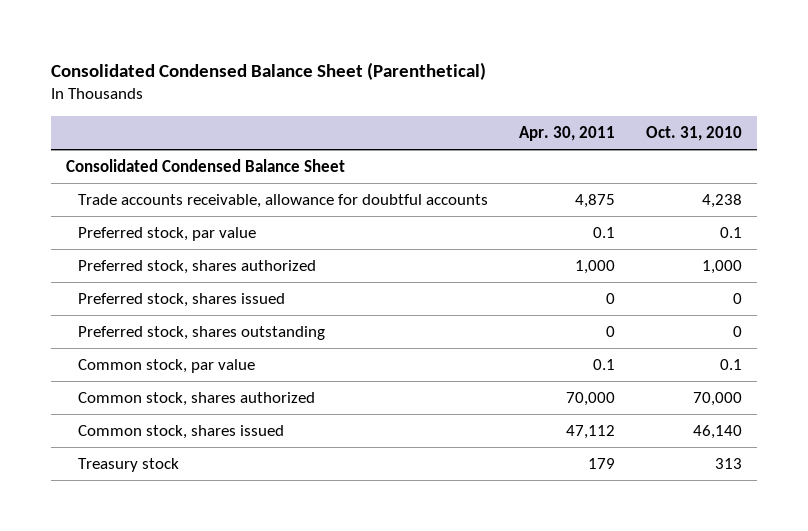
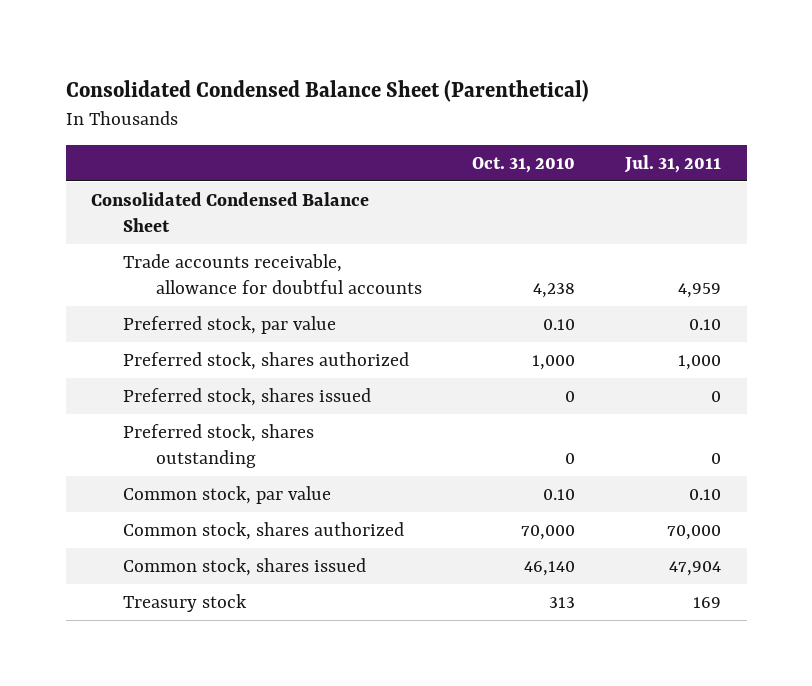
- | Apr. 30, 2011 | Oct. 31, 2010
+ | Oct. 31, 2010 | Jul. 31, 2011
- Preferred stock, par value | 0.1 | 0.1
+ Preferred stock, par value | 0.10 | 0.10
- Common stock, par value | 0.1 | 0.1
+ Common stock, par value | 0.10 | 0.10

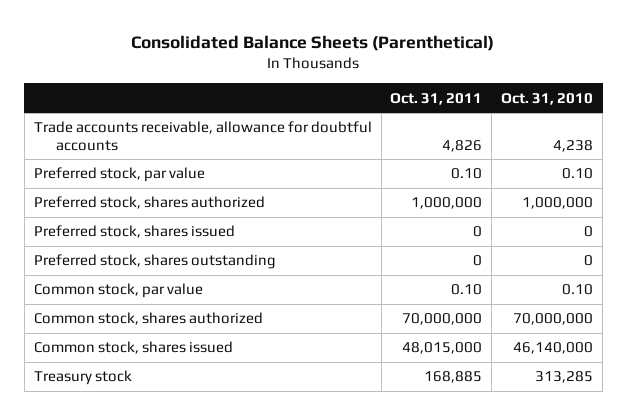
- Consolidated Condensed Balance Sheet (Parenthetical)
+ Consolidated Balance Sheets (Parenthetical)
- | Oct. 31, 2010 | Jul. 31, 2011
+ | Oct. 31, 2011 | Oct. 31, 2010
- Consolidated Condensed Balance Sheet
- Preferred stock, shares authorized | 1,000 | 1,000
+ Preferred stock, shares authorized | 1,000,000 | 1,000,000
- Common stock, shares authorized | 70,000 | 70,000
- Common stock, shares issued | 46,140 | 47,904
- Treasury stock | 313 | 169
+ Common stock, shares authorized | 70,000,000 | 70,000,000
+ Common stock, shares issued | 48,015,000 | 46,140,000
+ Treasury stock | 168,885 | 313,285

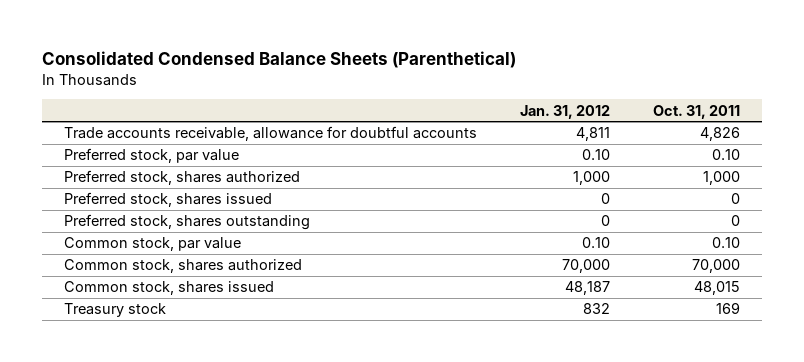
- Consolidated Balance Sheets (Parenthetical)
+ Consolidated Condensed Balance Sheets (Parenthetical)
- | Oct. 31, 2011 | Oct. 31, 2010
+ | Jan. 31, 2012 | Oct. 31, 2011
- Preferred stock, shares authorized | 1,000,000 | 1,000,000
+ Preferred stock, shares authorized | 1,000 | 1,000
- Common stock, shares authorized | 70,000,000 | 70,000,000
- Common stock, shares issued | 48,015,000 | 46,140,000
- Treasury stock | 168,885 | 313,285
+ Common stock, shares authorized | 70,000 | 70,000
+ Common stock, shares issued | 48,187 | 48,015
+ Treasury stock | 832 | 169

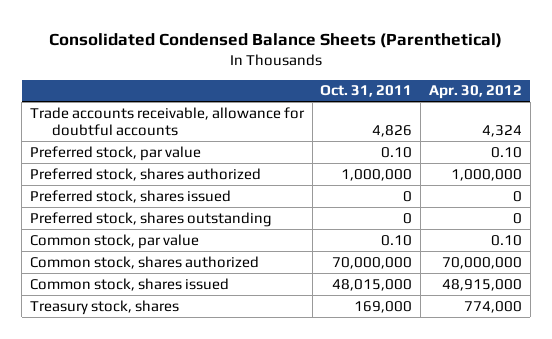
- | Jan. 31, 2012 | Oct. 31, 2011
+ | Oct. 31, 2011 | Apr. 30, 2012
- Preferred stock, shares authorized | 1,000 | 1,000
+ Preferred stock, shares authorized | 1,000,000 | 1,000,000
- Common stock, shares authorized | 70,000 | 70,000
- Common stock, shares issued | 48,187 | 48,015
- Treasury stock | 832 | 169
+ Common stock, shares authorized | 70,000,000 | 70,000,000
+ Common stock, shares issued | 48,015,000 | 48,915,000
+ Treasury stock, shares | 169,000 | 774,000

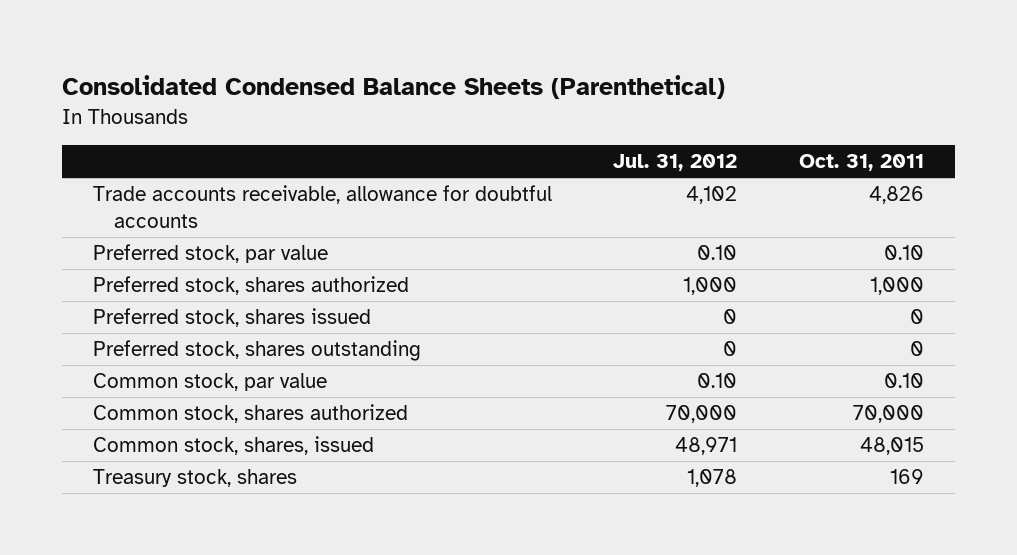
- | Oct. 31, 2011 | Apr. 30, 2012
+ | Jul. 31, 2012 | Oct. 31, 2011
- Preferred stock, shares authorized | 1,000,000 | 1,000,000
+ Preferred stock, shares authorized | 1,000 | 1,000
- Common stock, shares authorized | 70,000,000 | 70,000,000
- Common stock, shares issued | 48,015,000 | 48,915,000
- Treasury stock, shares | 169,000 | 774,000
+ Common stock, shares authorized | 70,000 | 70,000
+ Common stock, shares, issued | 48,971 | 48,015
+ Treasury stock, shares | 1,078 | 169

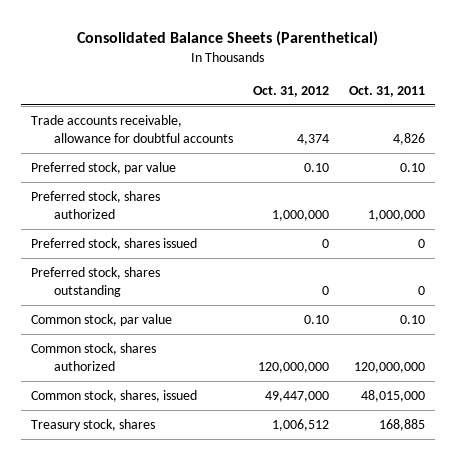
- Consolidated Condensed Balance Sheets (Parenthetical)
+ Consolidated Balance Sheets (Parenthetical)
- | Jul. 31, 2012 | Oct. 31, 2011
+ | Oct. 31, 2012 | Oct. 31, 2011
- Preferred stock, shares authorized | 1,000 | 1,000
+ Preferred stock, shares authorized | 1,000,000 | 1,000,000
- Common stock, shares authorized | 70,000 | 70,000
- Common stock, shares, issued | 48,971 | 48,015
- Treasury stock, shares | 1,078 | 169
+ Common stock, shares authorized | 120,000,000 | 120,000,000
+ Common stock, shares, issued | 49,447,000 | 48,015,000
+ Treasury stock, shares | 1,006,512 | 168,885

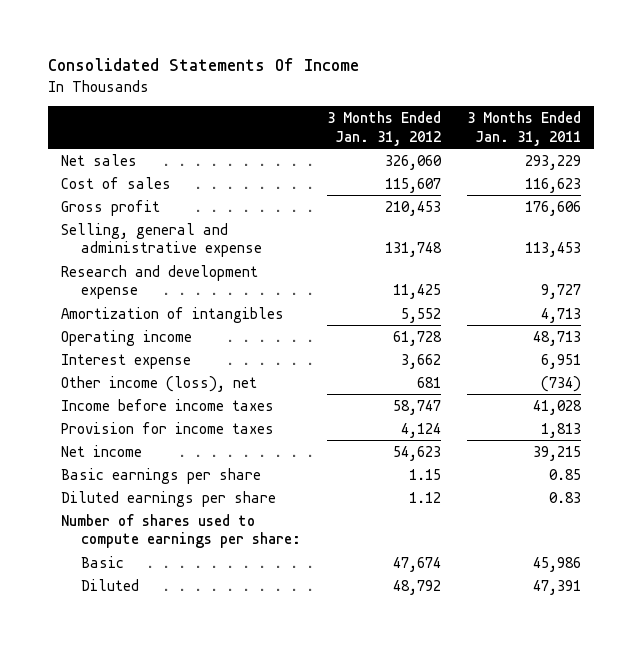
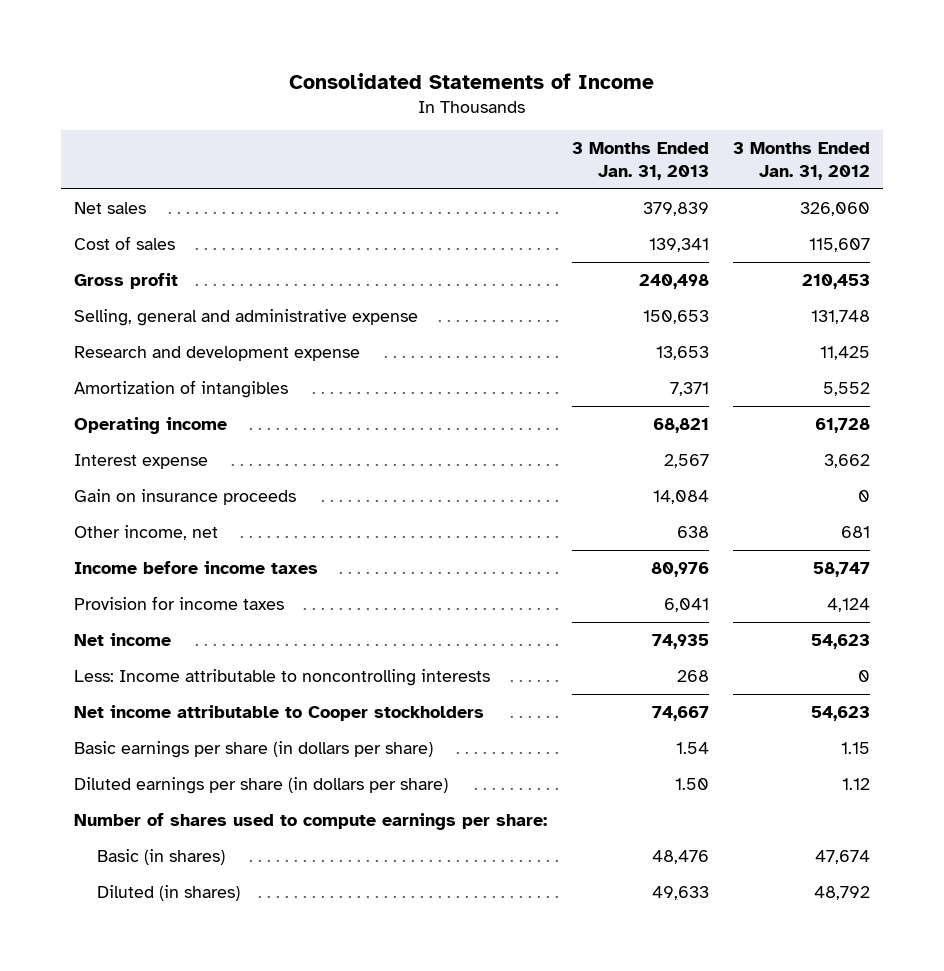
- Consolidated Statements Of Income
+ Consolidated Statements of Income
- | 3 Months Ended Jan. 31, 2012 | 3 Months Ended Jan. 31, 2011
+ | 3 Months Ended Jan. 31, 2013 | 3 Months Ended Jan. 31, 2012
- Other income (loss), net | 681 | (734)
+ Gain on insurance proceeds | 14,084 | 0
+ Other income, net | 638 | 681
- Basic earnings per share | 1.15 | 0.85
- Diluted earnings per share | 1.12 | 0.83
+ Less: Income attributable to noncontrolling interests | 268 | 0
+ Net income attributable to Cooper stockholders | 74,667 | 54,623
+ Basic earnings per share (in dollars per share) | 1.54 | 1.15
+ Diluted earnings per share (in dollars per share) | 1.50 | 1.12
- Basic | 47,674 | 45,986
- Diluted | 48,792 | 47,391
+ Basic (in shares) | 48,476 | 47,674
+ Diluted (in shares) | 49,633 | 48,792

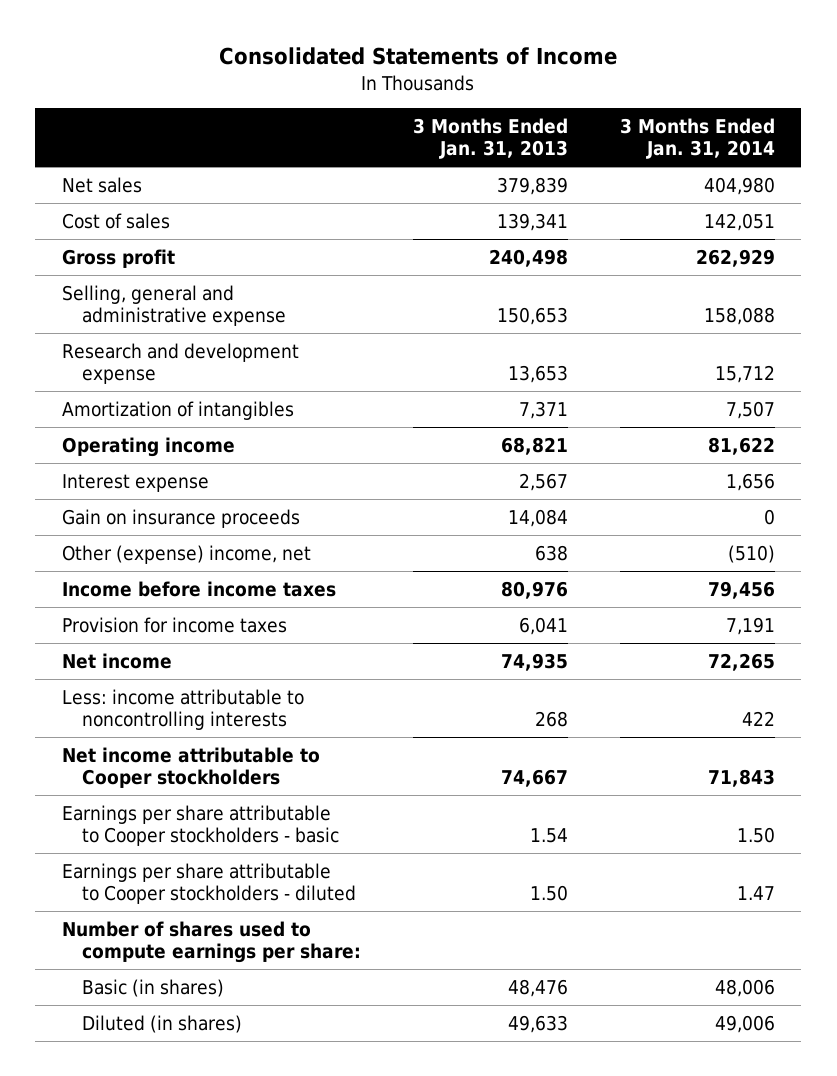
- | 3 Months Ended Jan. 31, 2013 | 3 Months Ended Jan. 31, 2012
+ | 3 Months Ended Jan. 31, 2013 | 3 Months Ended Jan. 31, 2014
- Other income, net | 638 | 681
+ Other (expense) income, net | 638 | (510)
- Less: Income attributable to noncontrolling interests | 268 | 0
+ Less: income attributable to noncontrolling interests | 268 | 422
- Basic earnings per share (in dollars per share) | 1.54 | 1.15
- Diluted earnings per share (in dollars per share) | 1.50 | 1.12
+ Earnings per share attributable to Cooper stockholders - basic | 1.54 | 1.50
+ Earnings per share attributable to Cooper stockholders - diluted | 1.50 | 1.47

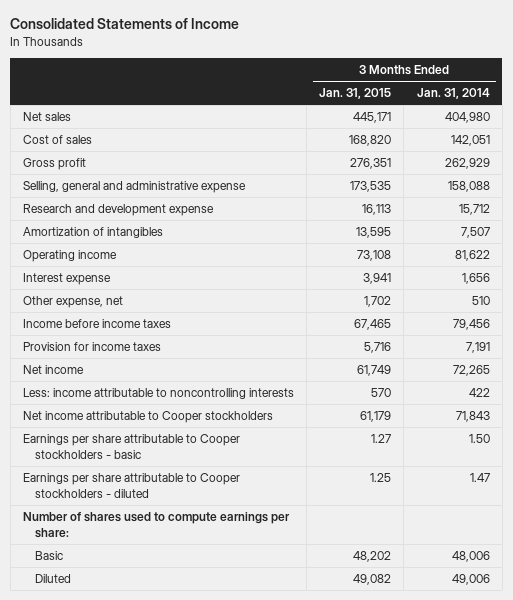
- | 3 Months Ended Jan. 31, 2013 | 3 Months Ended Jan. 31, 2014
+ | 3 Months Ended Jan. 31, 2015 | 3 Months Ended Jan. 31, 2014
- Gain on insurance proceeds | 14,084 | 0
- Other (expense) income, net | 638 | (510)
+ Other expense, net | 1,702 | 510
- Basic (in shares) | 48,476 | 48,006
- Diluted (in shares) | 49,633 | 49,006
+ Basic | 48,202 | 48,006
+ Diluted | 49,082 | 49,006

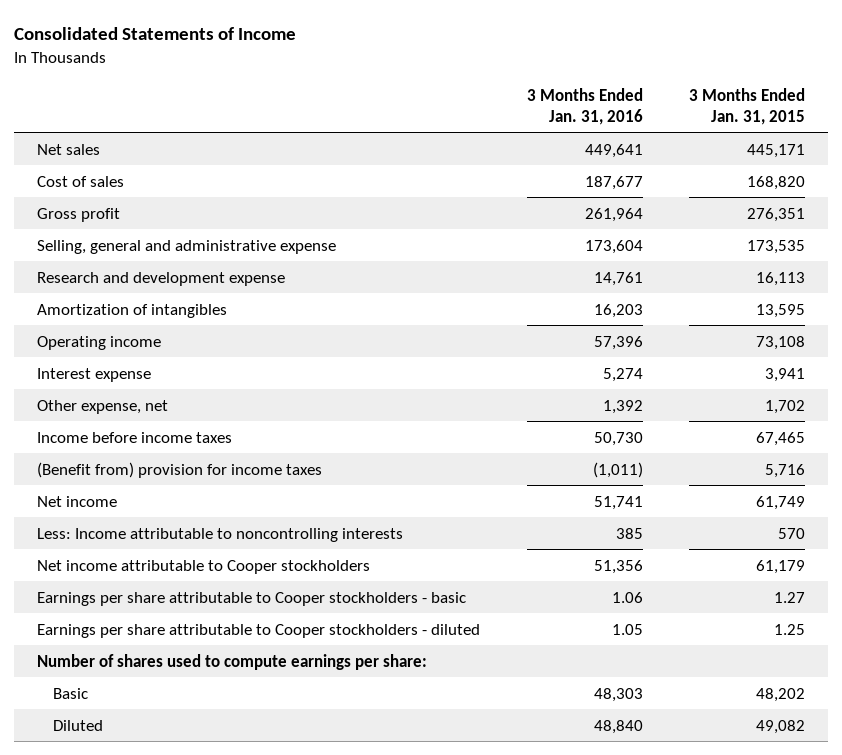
- | 3 Months Ended Jan. 31, 2015 | 3 Months Ended Jan. 31, 2014
+ | 3 Months Ended Jan. 31, 2016 | 3 Months Ended Jan. 31, 2015
- Provision for income taxes | 5,716 | 7,191
+ (Benefit from) provision for income taxes | (1,011) | 5,716
- Less: income attributable to noncontrolling interests | 570 | 422
+ Less: Income attributable to noncontrolling interests | 385 | 570

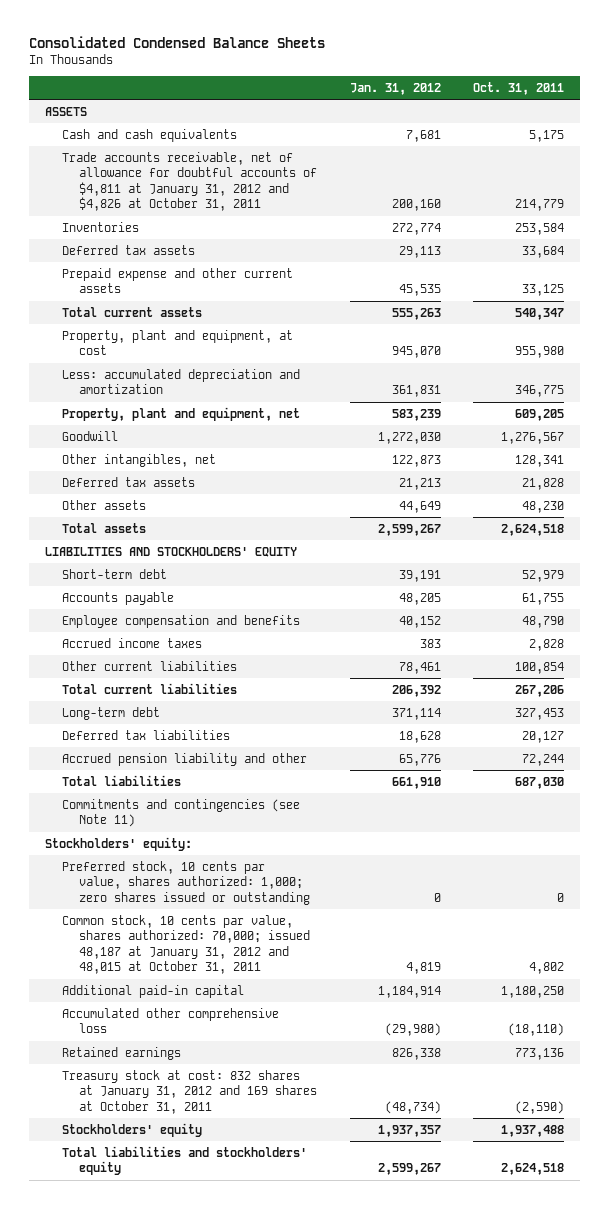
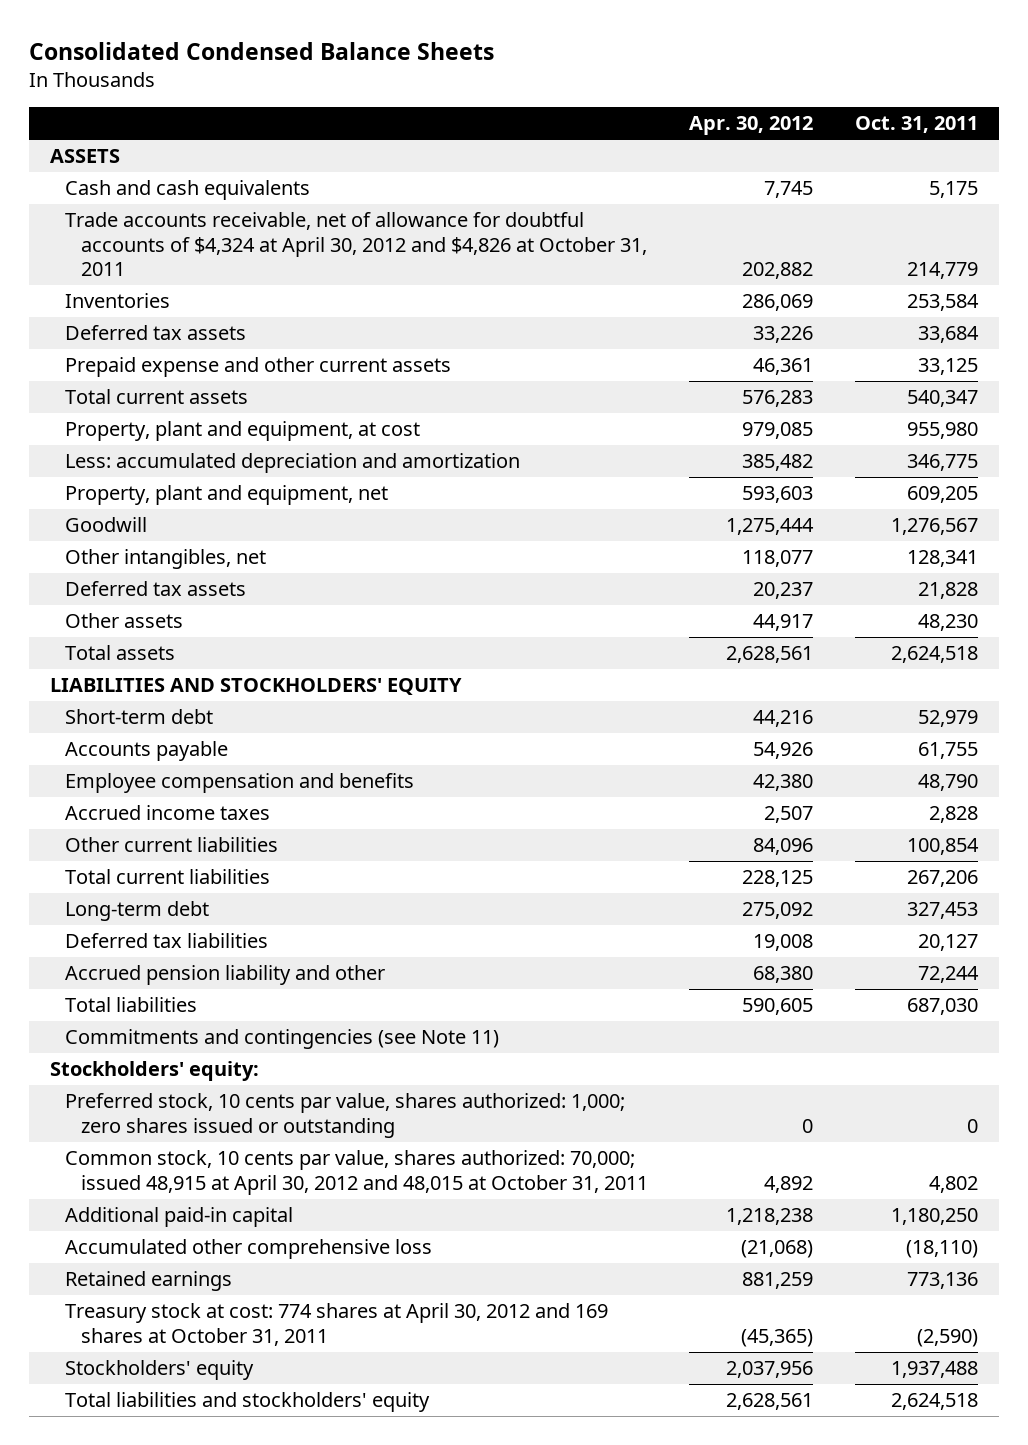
- | Jan. 31, 2012 | Oct. 31, 2011
+ | Apr. 30, 2012 | Oct. 31, 2011
- Trade accounts receivable, net of allowance for doubtful accounts of $4,811 at January 31, 2012 and $4,826 at October 31, 2011 | 200,160 | 214,779
+ Trade accounts receivable, net of allowance for doubtful accounts of $4,324 at April 30, 2012 and $4,826 at October 31, 2011 | 202,882 | 214,779
- Common stock, 10 cents par value, shares authorized: 70,000; issued 48,187 at January 31, 2012 and 48,015 at October 31, 2011 | 4,819 | 4,802
+ Common stock, 10 cents par value, shares authorized: 70,000; issued 48,915 at April 30, 2012 and 48,015 at October 31, 2011 | 4,892 | 4,802
- Treasury stock at cost: 832 shares at January 31, 2012 and 169 shares at October 31, 2011 | (48,734) | (2,590)
+ Treasury stock at cost: 774 shares at April 30, 2012 and 169 shares at October 31, 2011 | (45,365) | (2,590)

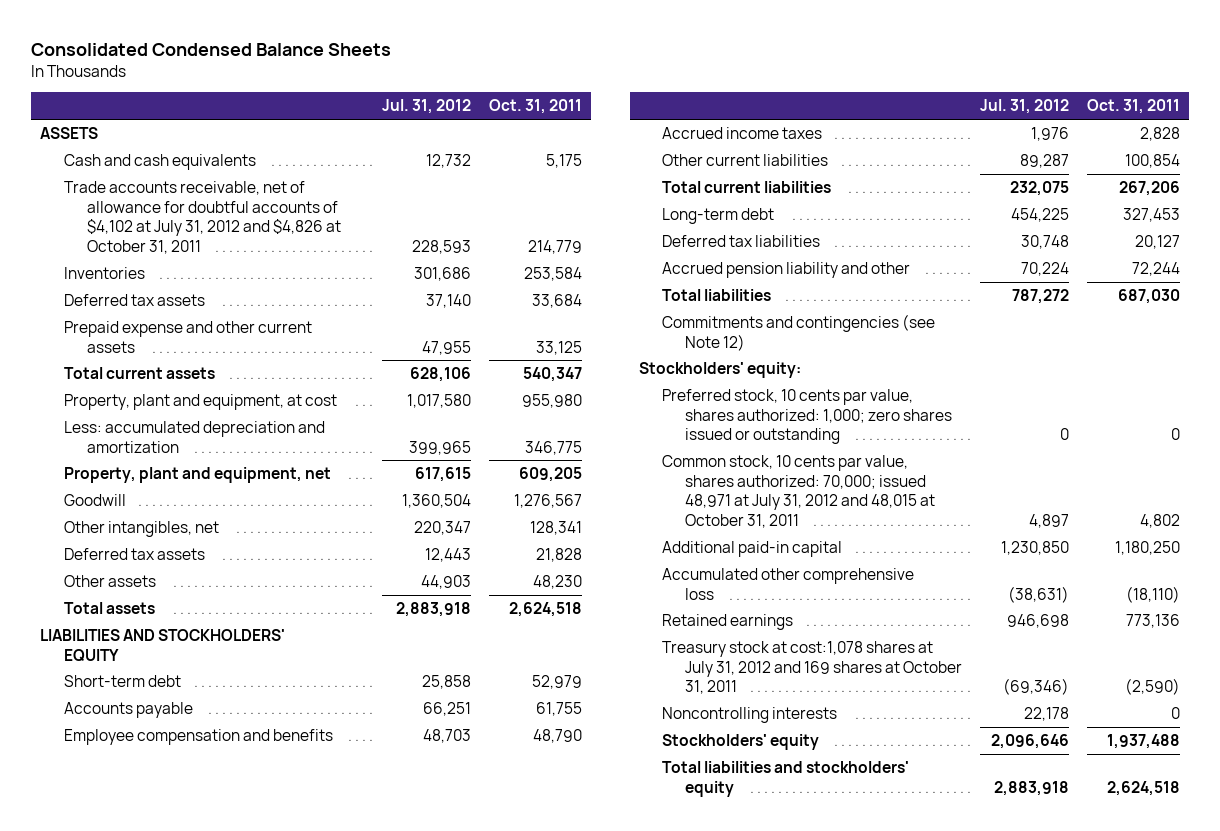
- | Apr. 30, 2012 | Oct. 31, 2011
+ | Jul. 31, 2012 | Oct. 31, 2011
- Trade accounts receivable, net of allowance for doubtful accounts of $4,324 at April 30, 2012 and $4,826 at October 31, 2011 | 202,882 | 214,779
+ Trade accounts receivable, net of allowance for doubtful accounts of $4,102 at July 31, 2012 and $4,826 at October 31, 2011 | 228,593 | 214,779
- Commitments and contingencies (see Note 11)
+ Commitments and contingencies (see Note 12)
- Common stock, 10 cents par value, shares authorized: 70,000; issued 48,915 at April 30, 2012 and 48,015 at October 31, 2011 | 4,892 | 4,802
+ Common stock, 10 cents par value, shares authorized: 70,000; issued 48,971 at July 31, 2012 and 48,015 at October 31, 2011 | 4,897 | 4,802
- Treasury stock at cost: 774 shares at April 30, 2012 and 169 shares at October 31, 2011 | (45,365) | (2,590)
+ Treasury stock at cost:1,078 shares at July 31, 2012 and 169 shares at October 31, 2011 | (69,346) | (2,590)
+ Noncontrolling interests | 22,178 | 0

